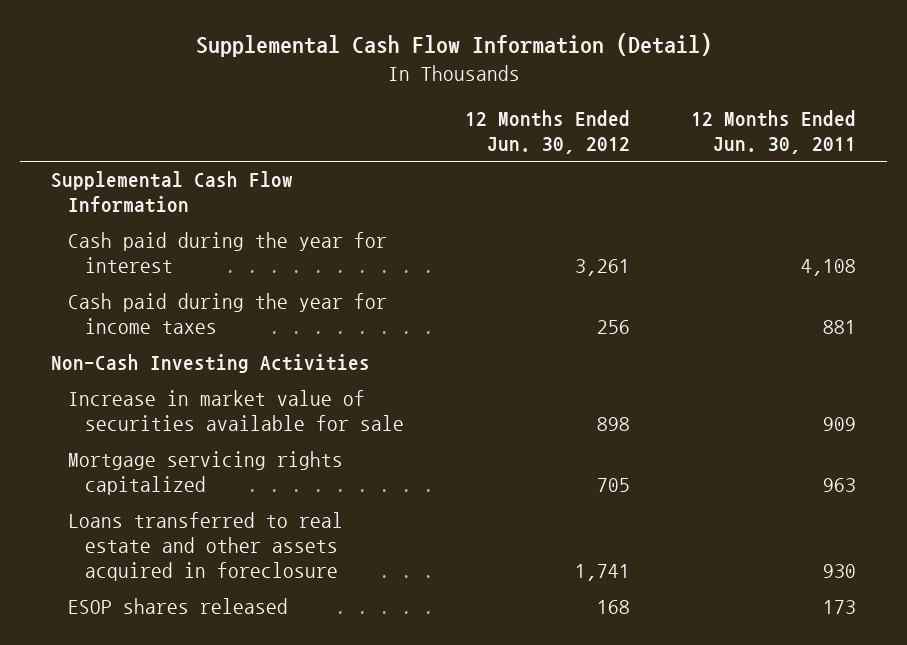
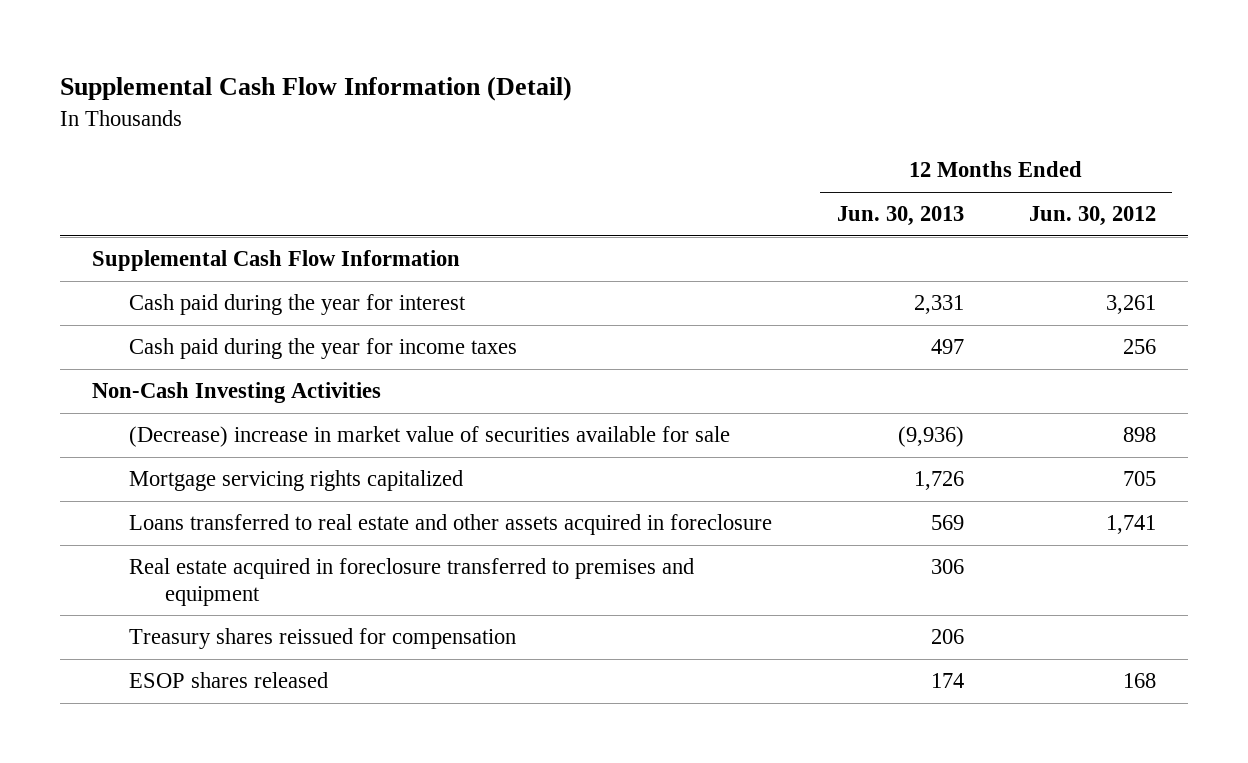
- | 12 Months Ended Jun. 30, 2012 | 12 Months Ended Jun. 30, 2011
+ | 12 Months Ended Jun. 30, 2013 | 12 Months Ended Jun. 30, 2012
- Increase in market value of securities available for sale | 898 | 909
+ (Decrease) increase in market value of securities available for sale | (9,936) | 898
+ Real estate acquired in foreclosure transferred to premises and equipment | 306 |
+ Treasury shares reissued for compensation | 206 |

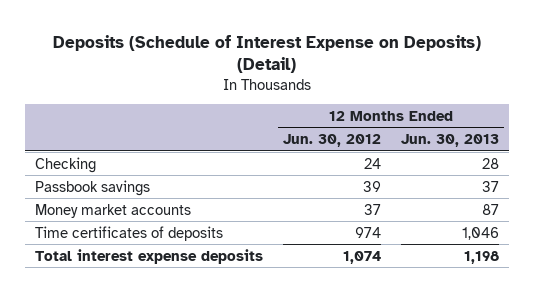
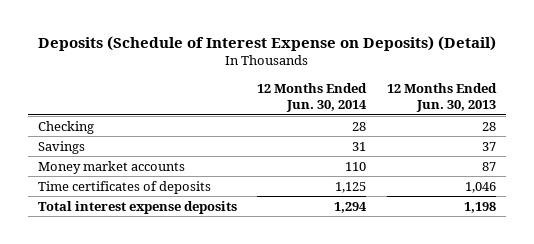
- | 12 Months Ended Jun. 30, 2012 | 12 Months Ended Jun. 30, 2013
+ | 12 Months Ended Jun. 30, 2014 | 12 Months Ended Jun. 30, 2013
- Passbook savings | 39 | 37
+ Savings | 31 | 37

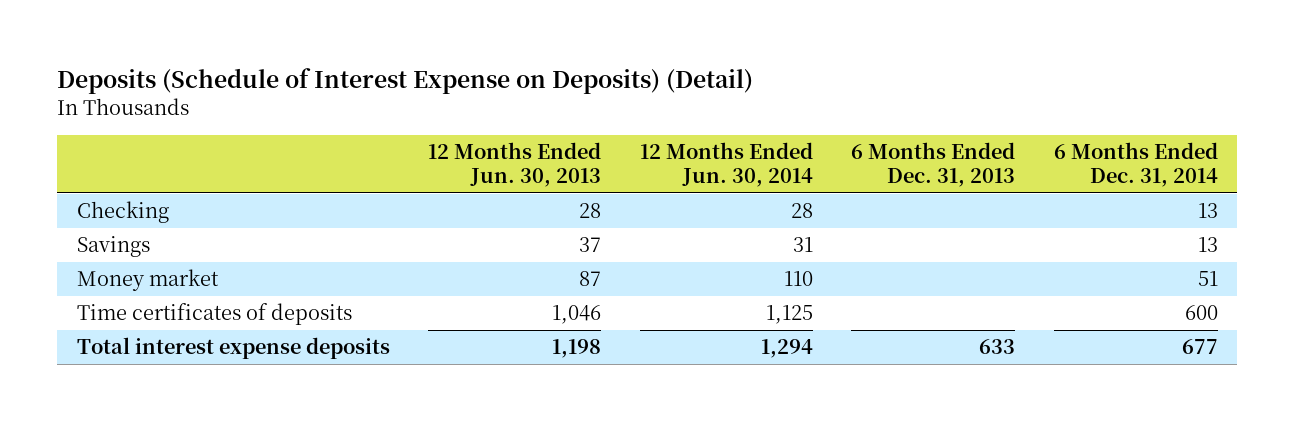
- | 12 Months Ended Jun. 30, 2014 | 12 Months Ended Jun. 30, 2013
+ | 12 Months Ended Jun. 30, 2013 | 12 Months Ended Jun. 30, 2014 | 6 Months Ended Dec. 31, 2013 | 6 Months Ended Dec. 31, 2014
- Money market accounts | 110 | 87
+ Money market | 87 | 110 | | 51

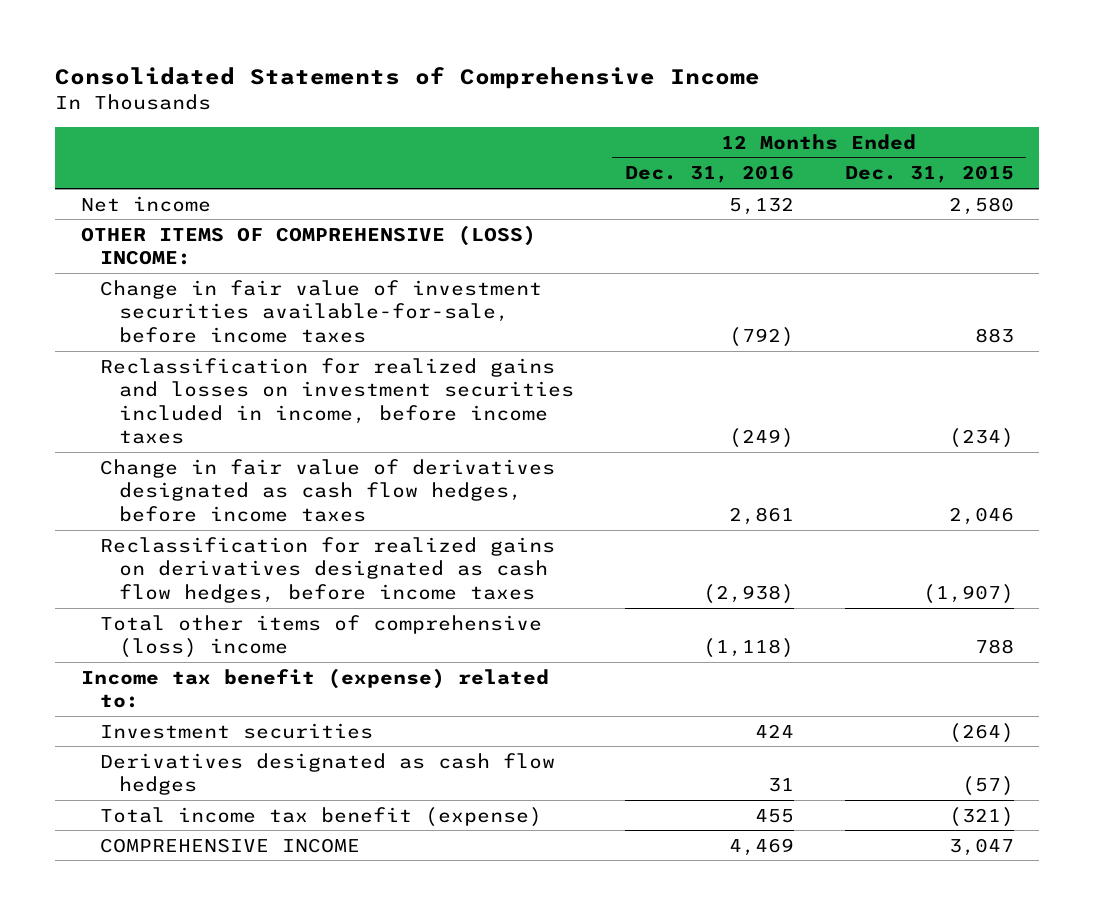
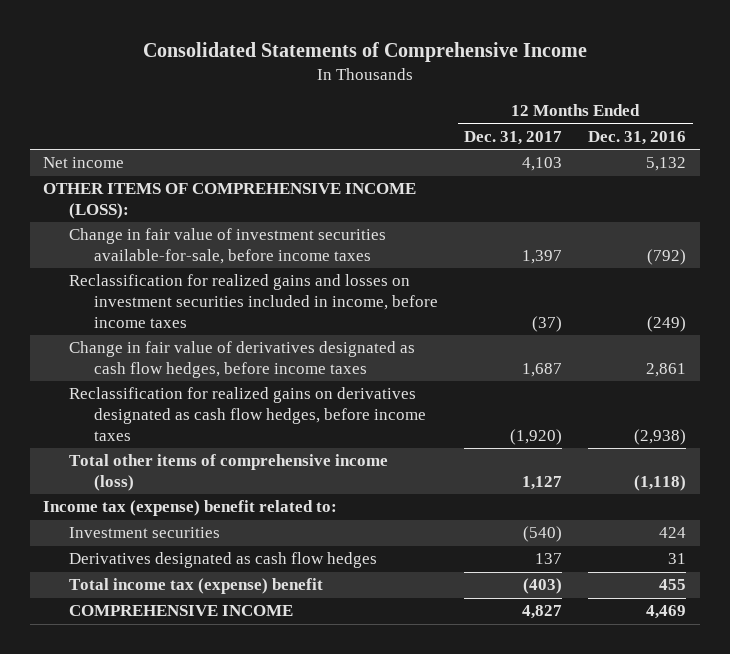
- | 12 Months Ended Dec. 31, 2016 | 12 Months Ended Dec. 31, 2015
+ | 12 Months Ended Dec. 31, 2017 | 12 Months Ended Dec. 31, 2016
- OTHER ITEMS OF COMPREHENSIVE (LOSS) INCOME:
+ OTHER ITEMS OF COMPREHENSIVE INCOME (LOSS):
- Total other items of comprehensive (loss) income | (1,118) | 788
- Income tax benefit (expense) related to:
+ Total other items of comprehensive income (loss) | 1,127 | (1,118)
+ Income tax (expense) benefit related to:
- Total income tax benefit (expense) | 455 | (321)
+ Total income tax (expense) benefit | (403) | 455

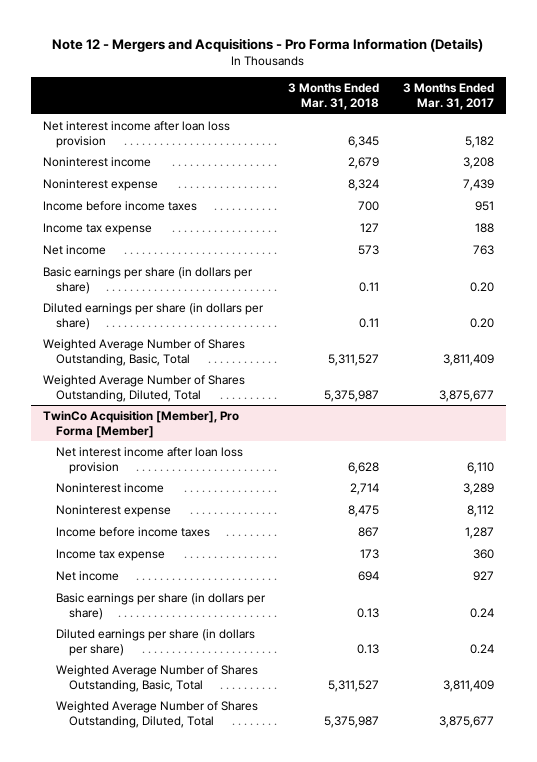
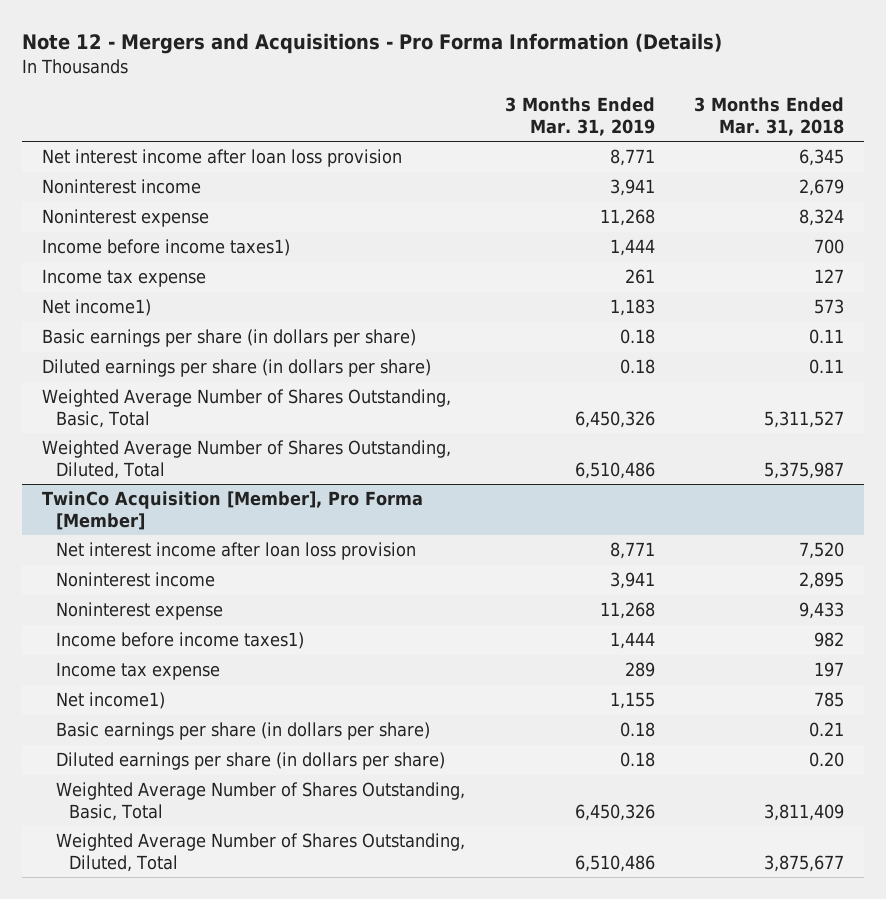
- | 3 Months Ended Mar. 31, 2018 | 3 Months Ended Mar. 31, 2017
+ | 3 Months Ended Mar. 31, 2019 | 3 Months Ended Mar. 31, 2018
- Income before income taxes | 700 | 951
+ Income before income taxes1) | 1,444 | 700
- Net income | 573 | 763
+ Net income1) | 1,183 | 573
@ TwinCo Acquisition [Member], Pro Forma [Member]
- Net interest income after loan loss provision | 6,628 | 6,110
- Noninterest income | 2,714 | 3,289
- Noninterest expense | 8,475 | 8,112
- Income before income taxes | 867 | 1,287
- Income tax expense | 173 | 360
- Net income | 694 | 927
- Basic earnings per share (in dollars per share) | 0.13 | 0.24
- Diluted earnings per share (in dollars per share) | 0.13 | 0.24
- Weighted Average Number of Shares Outstanding, Basic, Total | 5,311,527 | 3,811,409
- Weighted Average Number of Shares Outstanding, Diluted, Total | 5,375,987 | 3,875,677
+ Net interest income after loan loss provision | 8,771 | 7,520
+ Noninterest income | 3,941 | 2,895
+ Noninterest expense | 11,268 | 9,433
+ Income before income taxes1) | 1,444 | 982
+ Income tax expense | 289 | 197
+ Net income1) | 1,155 | 785
+ Basic earnings per share (in dollars per share) | 0.18 | 0.21
+ Diluted earnings per share (in dollars per share) | 0.18 | 0.20
+ Weighted Average Number of Shares Outstanding, Basic, Total | 6,450,326 | 3,811,409
+ Weighted Average Number of Shares Outstanding, Diluted, Total | 6,510,486 | 3,875,677

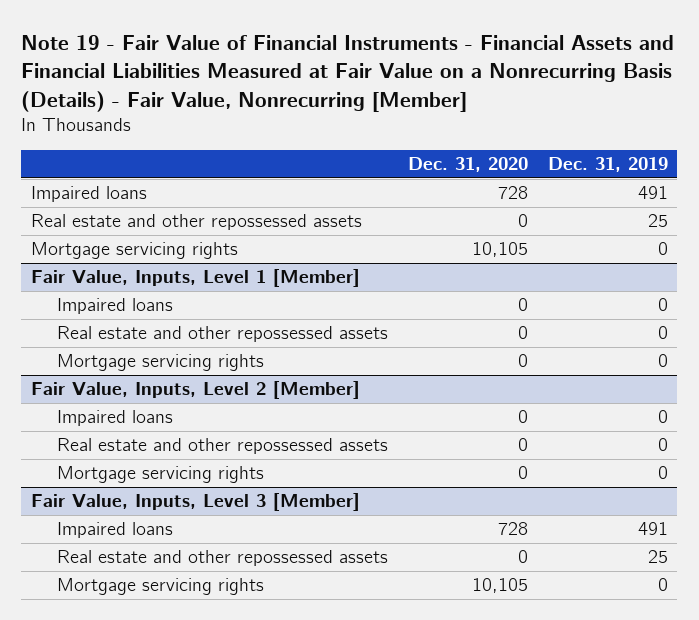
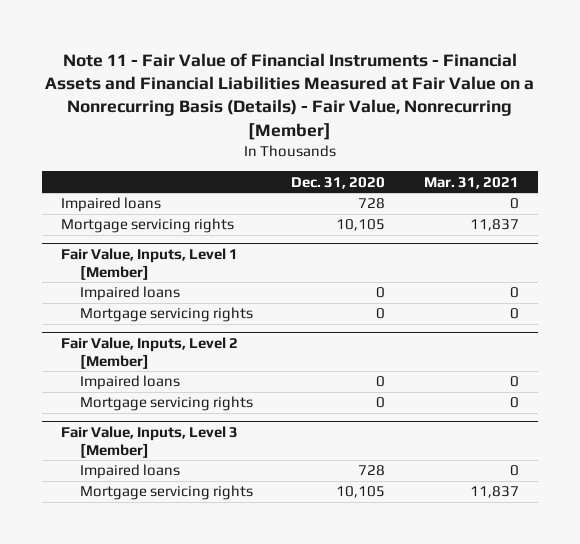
- Note 19 - Fair Value of Financial Instruments - Financial Assets and Financial Liabilities Measured at Fair Value on a Nonrecurring Basis (Details) - Fair Value, Nonrecurring [Member]
+ Note 11 - Fair Value of Financial Instruments - Financial Assets and Financial Liabilities Measured at Fair Value on a Nonrecurring Basis (Details) - Fair Value, Nonrecurring [Member]
- | Dec. 31, 2020 | Dec. 31, 2019
+ | Dec. 31, 2020 | Mar. 31, 2021
- Real estate and other repossessed assets | 0 | 25
@ Fair Value, Inputs, Level 1 [Member]
- Real estate and other repossessed assets | 0 | 0
@ Fair Value, Inputs, Level 2 [Member]
- Real estate and other repossessed assets | 0 | 0
@ Fair Value, Inputs, Level 3 [Member]
- Real estate and other repossessed assets | 0 | 25

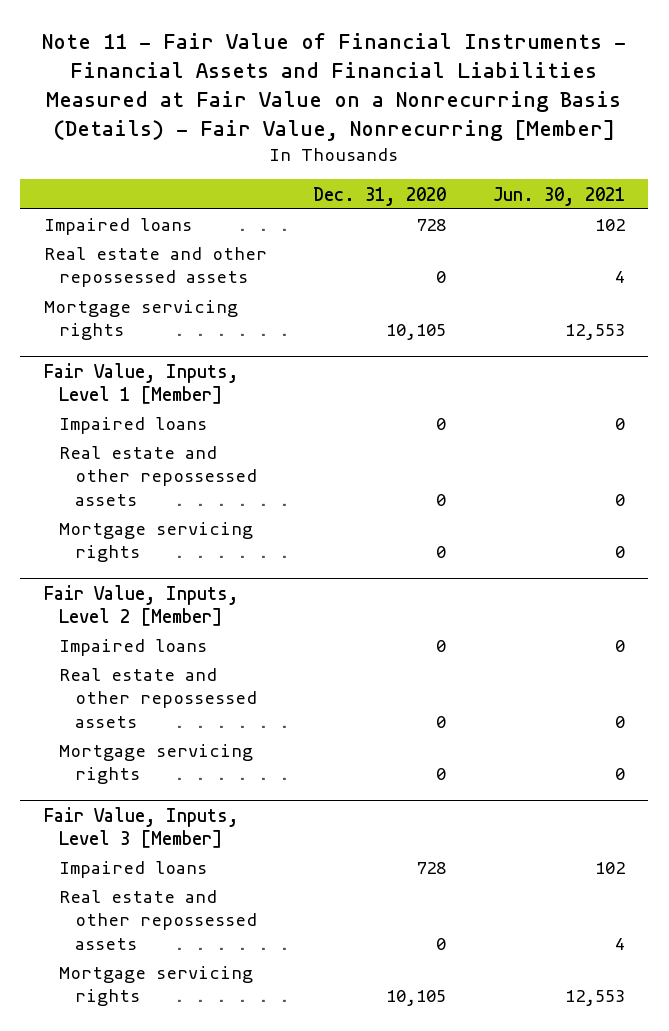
- | Dec. 31, 2020 | Mar. 31, 2021
+ | Dec. 31, 2020 | Jun. 30, 2021
+ Real estate and other repossessed assets | 0 | 4
@ Fair Value, Inputs, Level 1 [Member]
+ Real estate and other repossessed assets | 0 | 0
@ Fair Value, Inputs, Level 2 [Member]
+ Real estate and other repossessed assets | 0 | 0
@ Fair Value, Inputs, Level 3 [Member]
+ Real estate and other repossessed assets | 0 | 4

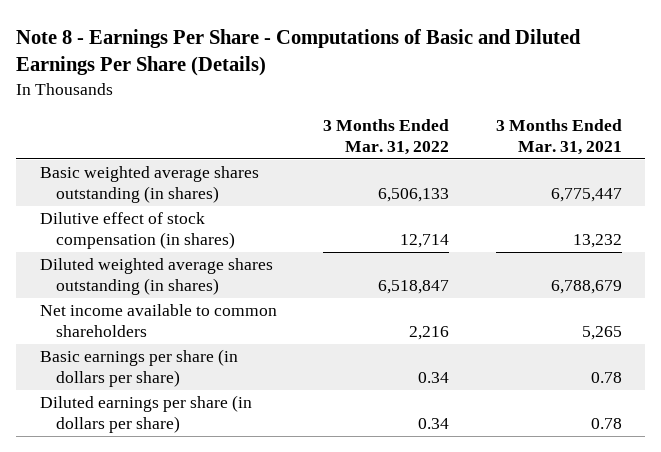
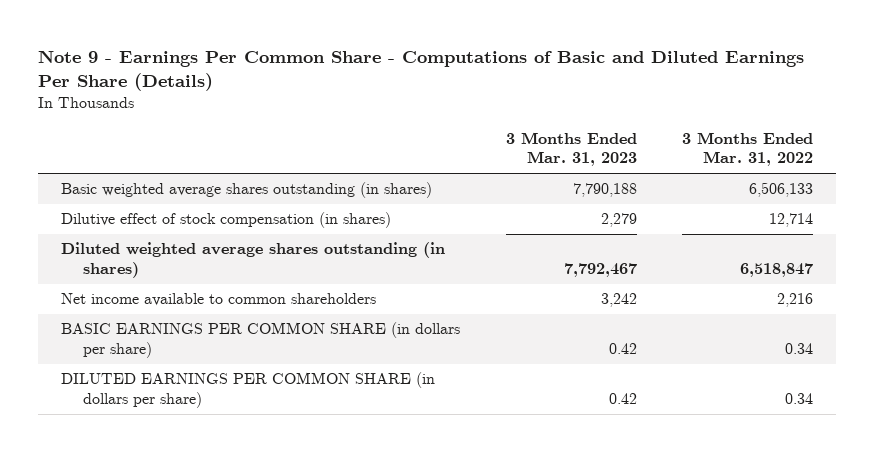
- Note 8 - Earnings Per Share - Computations of Basic and Diluted Earnings Per Share (Details)
+ Note 9 - Earnings Per Common Share - Computations of Basic and Diluted Earnings Per Share (Details)
- | 3 Months Ended Mar. 31, 2022 | 3 Months Ended Mar. 31, 2021
+ | 3 Months Ended Mar. 31, 2023 | 3 Months Ended Mar. 31, 2022
- Basic earnings per share (in dollars per share) | 0.34 | 0.78
- Diluted earnings per share (in dollars per share) | 0.34 | 0.78
+ BASIC EARNINGS PER COMMON SHARE (in dollars per share) | 0.42 | 0.34
+ DILUTED EARNINGS PER COMMON SHARE (in dollars per share) | 0.42 | 0.34

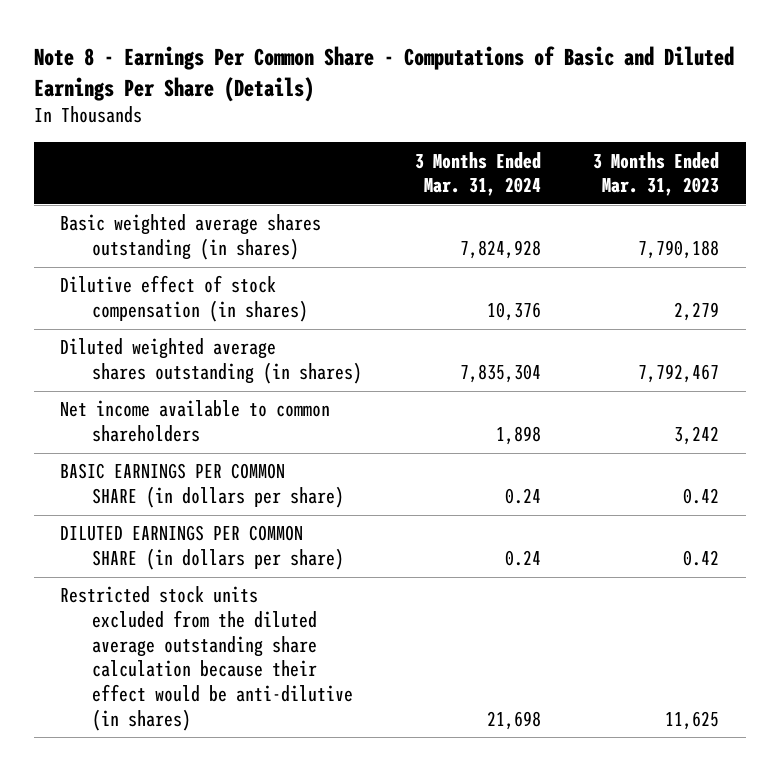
- Note 9 - Earnings Per Common Share - Computations of Basic and Diluted Earnings Per Share (Details)
+ Note 8 - Earnings Per Common Share - Computations of Basic and Diluted Earnings Per Share (Details)
- | 3 Months Ended Mar. 31, 2023 | 3 Months Ended Mar. 31, 2022
+ | 3 Months Ended Mar. 31, 2024 | 3 Months Ended Mar. 31, 2023
+ Restricted stock units excluded from the diluted average outstanding share calculation because their effect would be anti-dilutive (in shares) | 21,698 | 11,625

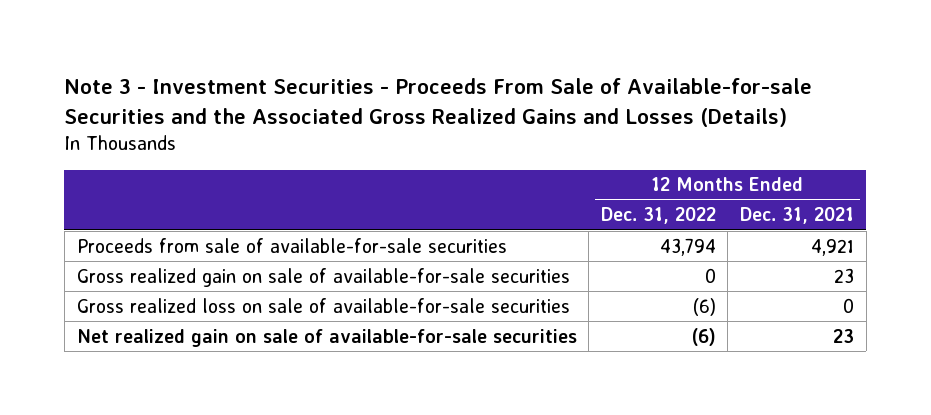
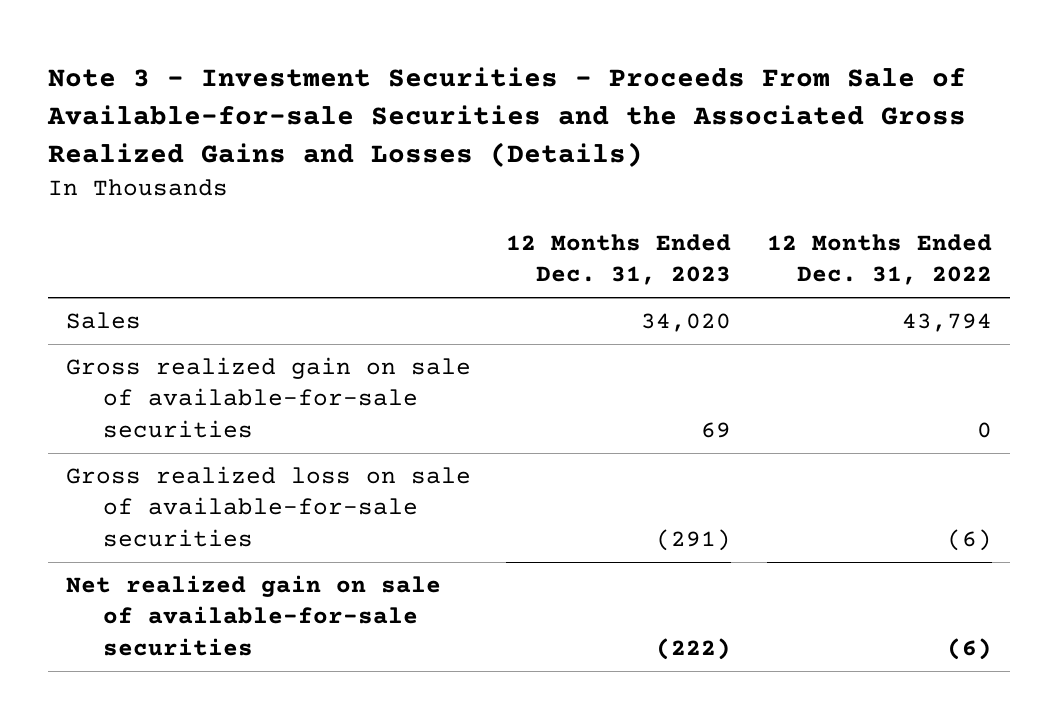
- | 12 Months Ended Dec. 31, 2022 | 12 Months Ended Dec. 31, 2021
+ | 12 Months Ended Dec. 31, 2023 | 12 Months Ended Dec. 31, 2022
- Proceeds from sale of available-for-sale securities | 43,794 | 4,921
+ Sales | 34,020 | 43,794

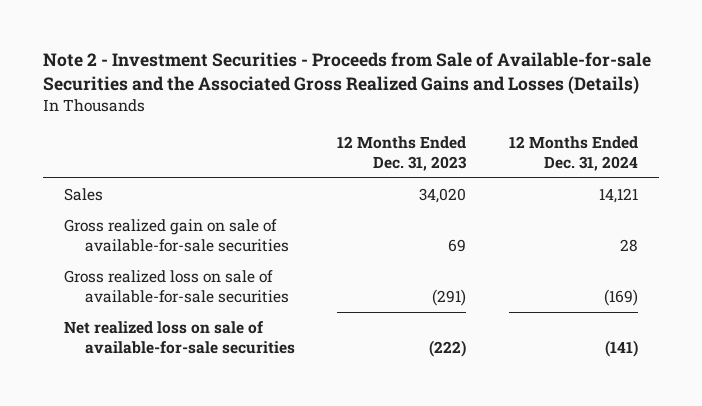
- Note 3 - Investment Securities - Proceeds From Sale of Available-for-sale Securities and the Associated Gross Realized Gains and Losses (Details)
+ Note 2 - Investment Securities - Proceeds from Sale of Available-for-sale Securities and the Associated Gross Realized Gains and Losses (Details)
- | 12 Months Ended Dec. 31, 2023 | 12 Months Ended Dec. 31, 2022
+ | 12 Months Ended Dec. 31, 2023 | 12 Months Ended Dec. 31, 2024
- Net realized gain on sale of available-for-sale securities | (222) | (6)
+ Net realized loss on sale of available-for-sale securities | (222) | (141)

